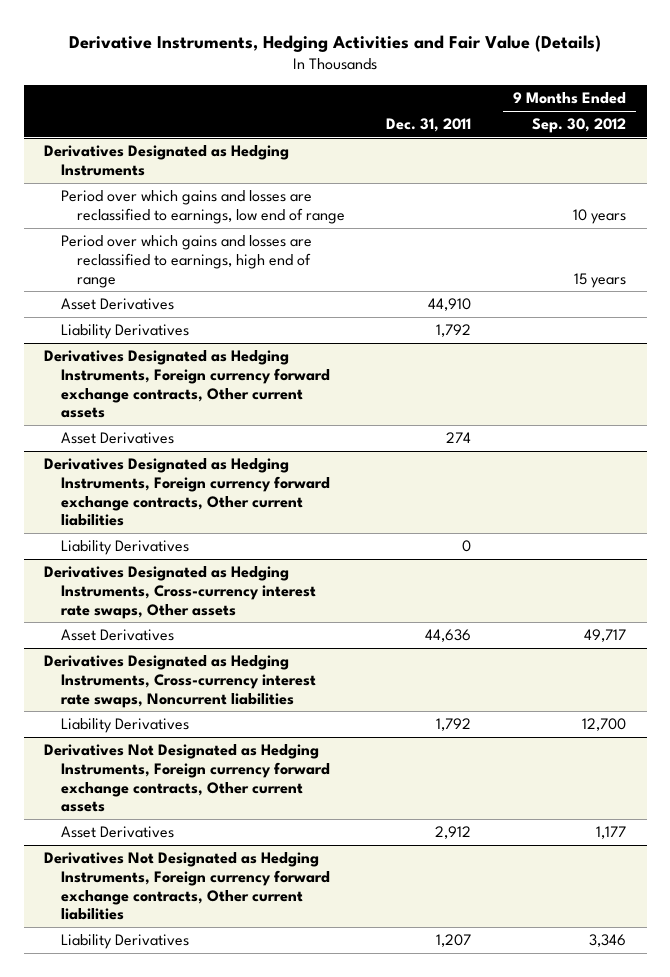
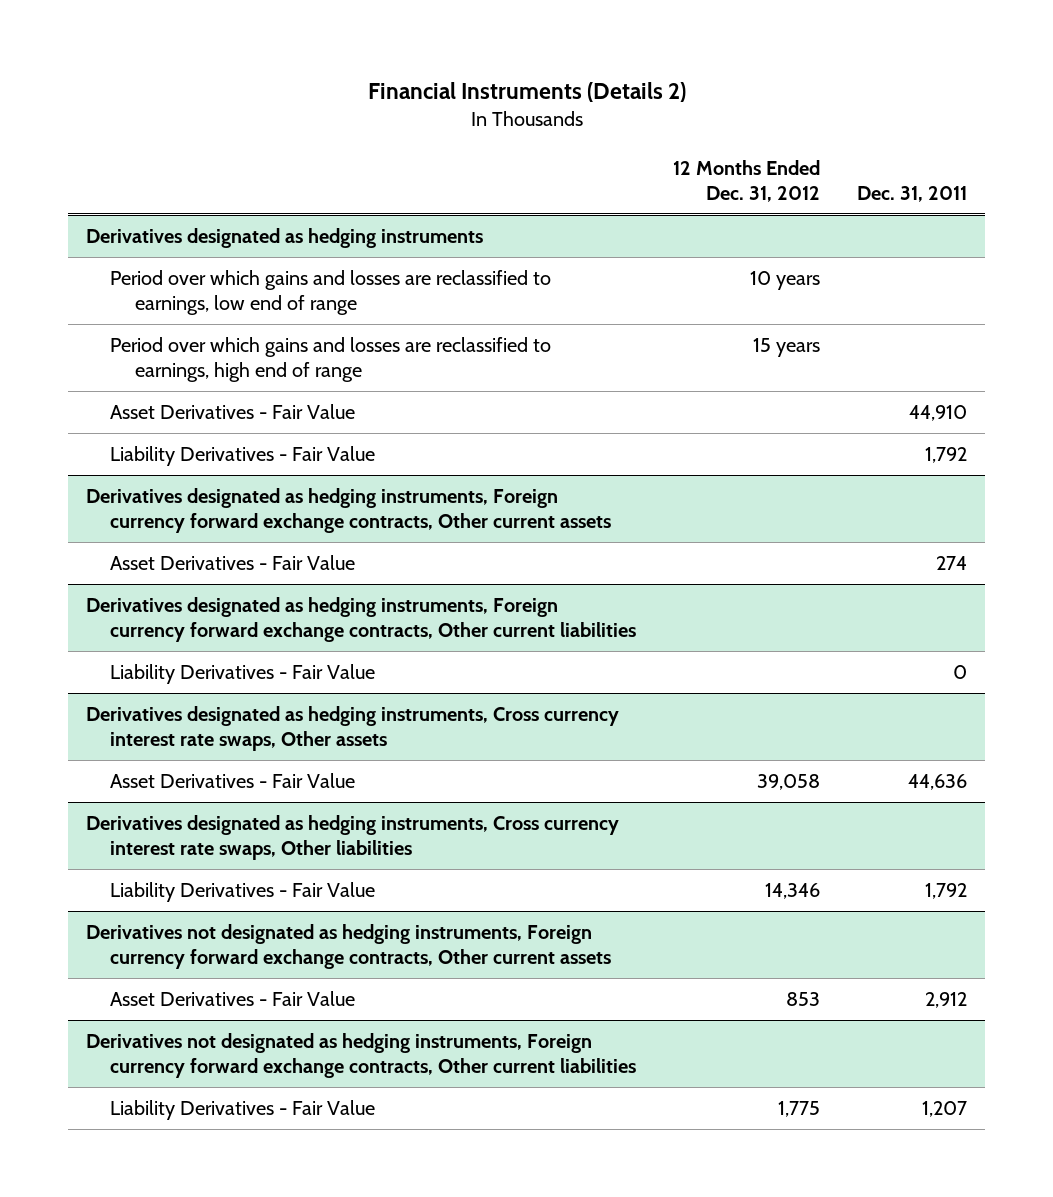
- Derivative Instruments, Hedging Activities and Fair Value (Details)
+ Financial Instruments (Details 2)
- | Dec. 31, 2011 | 9 Months Ended Sep. 30, 2012
+ | 12 Months Ended Dec. 31, 2012 | Dec. 31, 2011
- Derivatives Designated as Hedging Instruments
+ Derivatives designated as hedging instruments
- Asset Derivatives | 44,910 |
- Liability Derivatives | 1,792 |
- Derivatives Designated as Hedging Instruments, Foreign currency forward exchange contracts, Other current assets
- Asset Derivatives | 274 |
- Derivatives Designated as Hedging Instruments, Foreign currency forward exchange contracts, Other current liabilities
- Liability Derivatives | 0 |
- Derivatives Designated as Hedging Instruments, Cross-currency interest rate swaps, Other assets
- Asset Derivatives | 44,636 | 49,717
- Derivatives Designated as Hedging Instruments, Cross-currency interest rate swaps, Noncurrent liabilities
- Liability Derivatives | 1,792 | 12,700
- Derivatives Not Designated as Hedging Instruments, Foreign currency forward exchange contracts, Other current assets
- Asset Derivatives | 2,912 | 1,177
- Derivatives Not Designated as Hedging Instruments, Foreign currency forward exchange contracts, Other current liabilities
- Liability Derivatives | 1,207 | 3,346
+ Asset Derivatives - Fair Value | | 44,910
+ Liability Derivatives - Fair Value | | 1,792
+ Derivatives designated as hedging instruments, Foreign currency forward exchange contracts, Other current assets
+ Asset Derivatives - Fair Value | | 274
+ Derivatives designated as hedging instruments, Foreign currency forward exchange contracts, Other current liabilities
+ Liability Derivatives - Fair Value | | 0
+ Derivatives designated as hedging instruments, Cross currency interest rate swaps, Other assets
+ Asset Derivatives - Fair Value | 39,058 | 44,636
+ Derivatives designated as hedging instruments, Cross currency interest rate swaps, Other liabilities
+ Liability Derivatives - Fair Value | 14,346 | 1,792
+ Derivatives not designated as hedging instruments, Foreign currency forward exchange contracts, Other current assets
+ Asset Derivatives - Fair Value | 853 | 2,912
+ Derivatives not designated as hedging instruments, Foreign currency forward exchange contracts, Other current liabilities
+ Liability Derivatives - Fair Value | 1,775 | 1,207

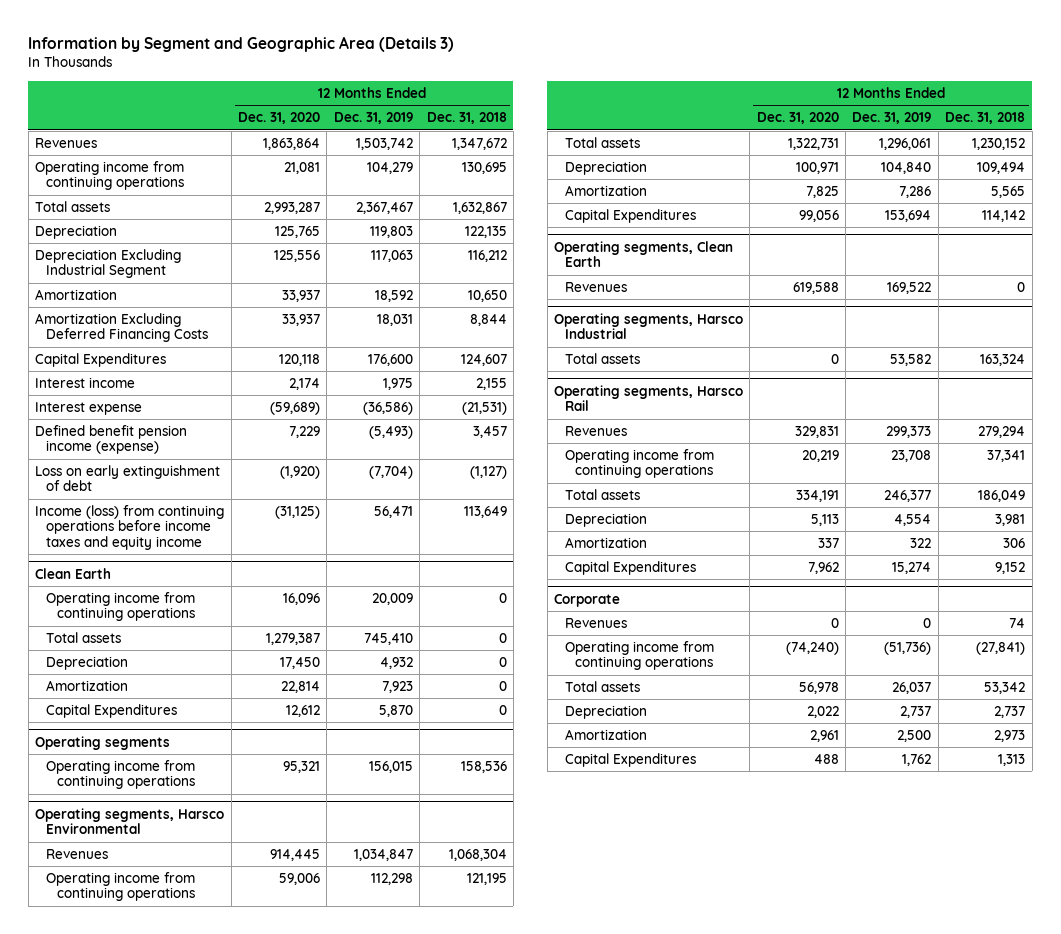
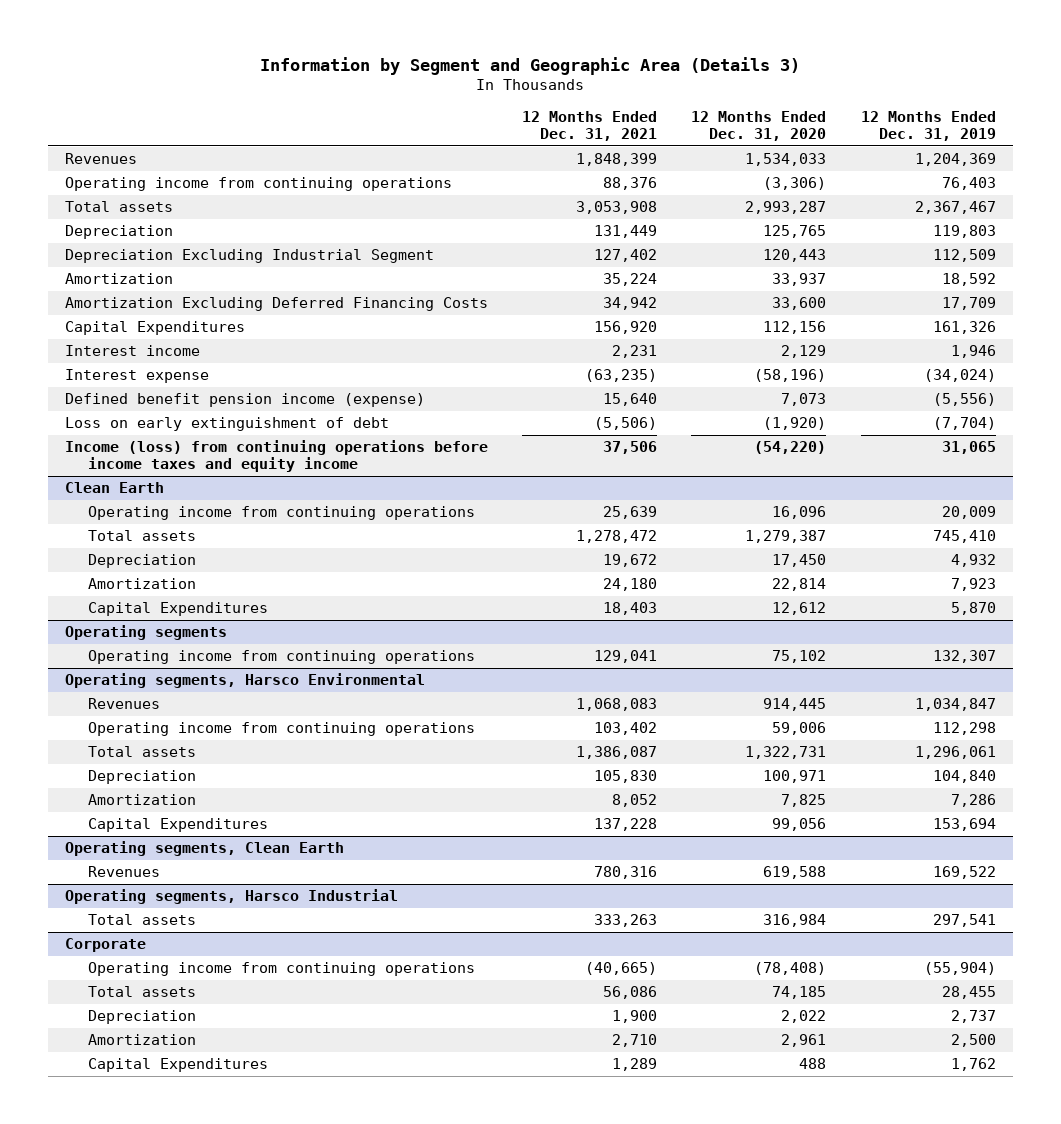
- | 12 Months Ended Dec. 31, 2020 | 12 Months Ended Dec. 31, 2019 | 12 Months Ended Dec. 31, 2018
+ | 12 Months Ended Dec. 31, 2021 | 12 Months Ended Dec. 31, 2020 | 12 Months Ended Dec. 31, 2019
- Revenues | 1,863,864 | 1,503,742 | 1,347,672
- Operating income from continuing operations | 21,081 | 104,279 | 130,695
+ Revenues | 1,848,399 | 1,534,033 | 1,204,369
+ Operating income from continuing operations | 88,376 | (3,306) | 76,403
- Depreciation Excluding Industrial Segment | 125,556 | 117,063 | 116,212
+ Depreciation Excluding Industrial Segment | 127,402 | 120,443 | 112,509
- Amortization Excluding Deferred Financing Costs | 33,937 | 18,031 | 8,844
- Capital Expenditures | 120,118 | 176,600 | 124,607
- Interest income | 2,174 | 1,975 | 2,155
- Interest expense | (59,689) | (36,586) | (21,531)
- Defined benefit pension income (expense) | 7,229 | (5,493) | 3,457
+ Amortization Excluding Deferred Financing Costs | 34,942 | 33,600 | 17,709
+ Capital Expenditures | 156,920 | 112,156 | 161,326
+ Interest income | 2,231 | 2,129 | 1,946
+ Interest expense | (63,235) | (58,196) | (34,024)
+ Defined benefit pension income (expense) | 15,640 | 7,073 | (5,556)
- Income (loss) from continuing operations before income taxes and equity income | (31,125) | 56,471 | 113,649
+ Income (loss) from continuing operations before income taxes and equity income | 37,506 | (54,220) | 31,065
@ Operating segments
- Operating income from continuing operations | 95,321 | 156,015 | 158,536
+ Operating income from continuing operations | 129,041 | 75,102 | 132,307
@ Operating segments, Harsco Industrial
- Total assets | 0 | 53,582 | 163,324
- Operating segments, Harsco Rail
- Revenues | 329,831 | 299,373 | 279,294
- Operating income from continuing operations | 20,219 | 23,708 | 37,341
- Total assets | 334,191 | 246,377 | 186,049
- Depreciation | 5,113 | 4,554 | 3,981
- Amortization | 337 | 322 | 306
- Capital Expenditures | 7,962 | 15,274 | 9,152
@ Operating segments, Harsco Industrial
+ Total assets | 333,263 | 316,984 | 297,541
@ Corporate
- Revenues | 0 | 0 | 74
- Operating income from continuing operations | (74,240) | (51,736) | (27,841)
- Total assets | 56,978 | 26,037 | 53,342
+ Operating income from continuing operations | (40,665) | (78,408) | (55,904)
+ Total assets | 56,086 | 74,185 | 28,455

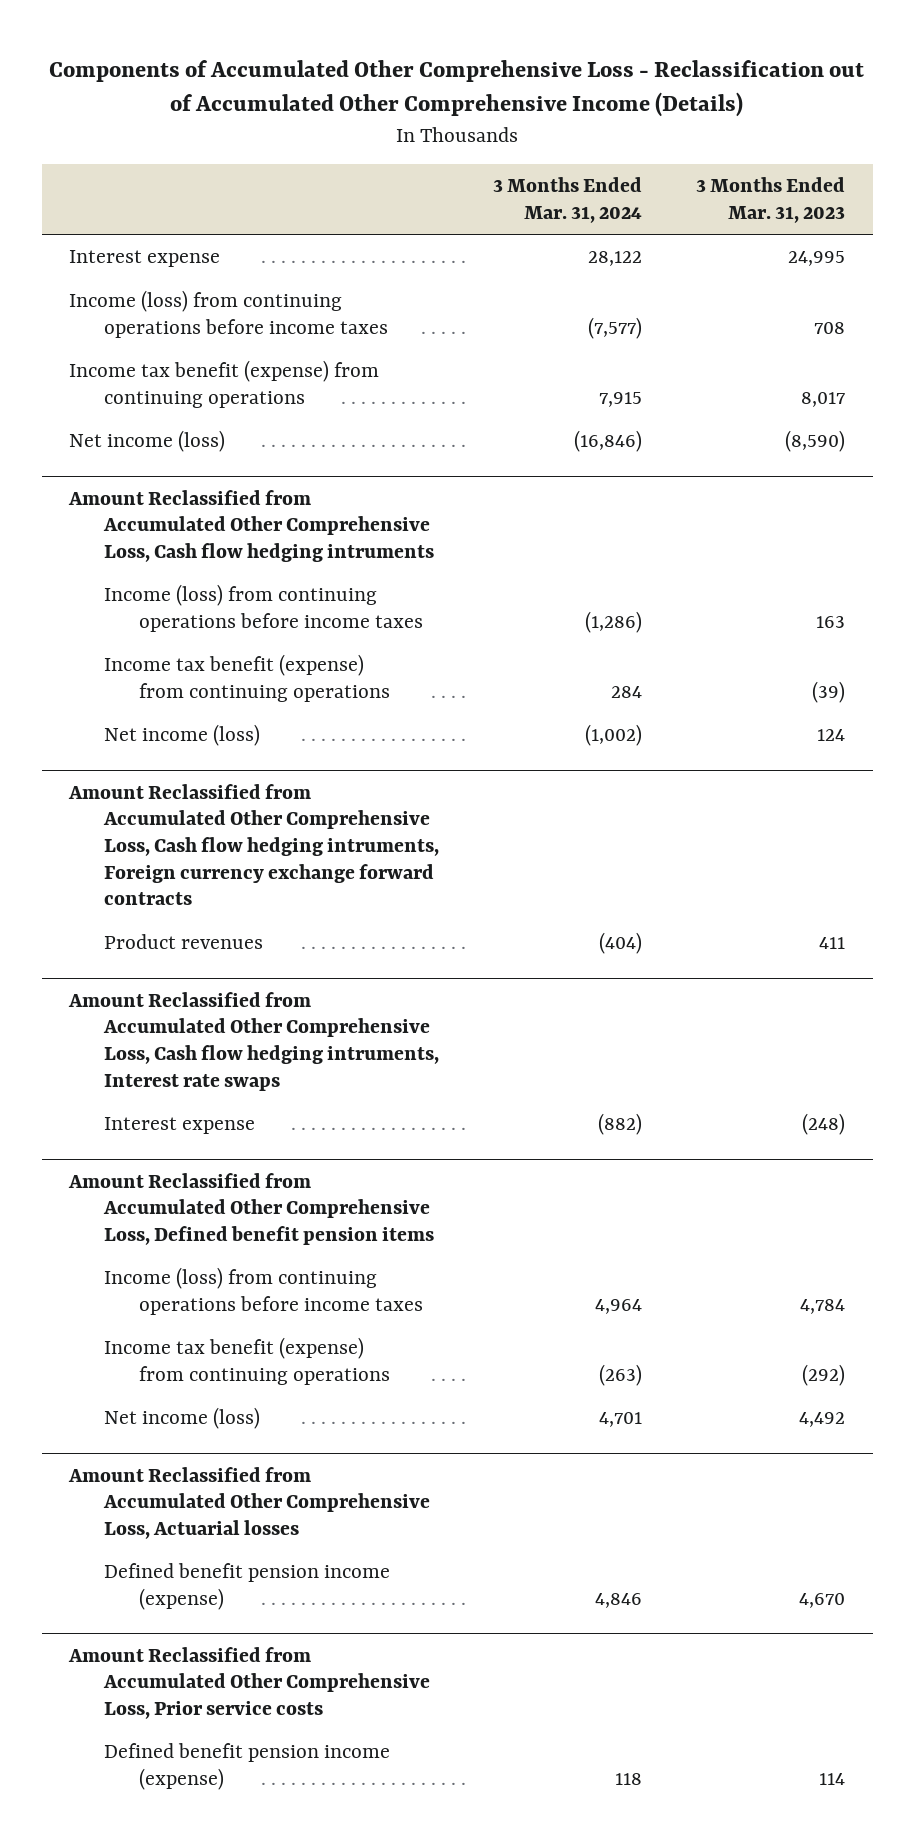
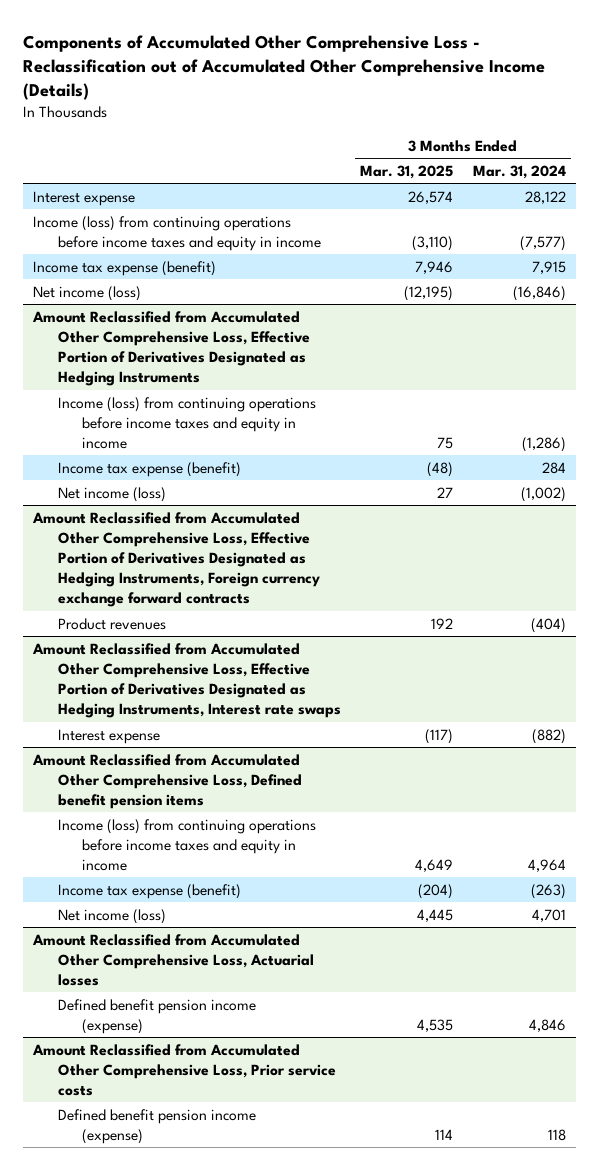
- | 3 Months Ended Mar. 31, 2024 | 3 Months Ended Mar. 31, 2023
+ | 3 Months Ended Mar. 31, 2025 | 3 Months Ended Mar. 31, 2024
- Income (loss) from continuing operations before income taxes | (7,577) | 708
- Income tax benefit (expense) from continuing operations | 7,915 | 8,017
+ Income (loss) from continuing operations before income taxes and equity in income | (3,110) | (7,577)
+ Income tax expense (benefit) | 7,946 | 7,915
- Amount Reclassified from Accumulated Other Comprehensive Loss, Cash flow hedging intruments
- Income (loss) from continuing operations before income taxes | (1,286) | 163
- Income tax benefit (expense) from continuing operations | 284 | (39)
+ Amount Reclassified from Accumulated Other Comprehensive Loss, Effective Portion of Derivatives Designated as Hedging Instruments
+ Income (loss) from continuing operations before income taxes and equity in income | 75 | (1,286)
+ Income tax expense (benefit) | (48) | 284
- Amount Reclassified from Accumulated Other Comprehensive Loss, Cash flow hedging intruments, Foreign currency exchange forward contracts
+ Amount Reclassified from Accumulated Other Comprehensive Loss, Effective Portion of Derivatives Designated as Hedging Instruments, Foreign currency exchange forward contracts
- Amount Reclassified from Accumulated Other Comprehensive Loss, Cash flow hedging intruments, Interest rate swaps
+ Amount Reclassified from Accumulated Other Comprehensive Loss, Effective Portion of Derivatives Designated as Hedging Instruments, Interest rate swaps
@ Amount Reclassified from Accumulated Other Comprehensive Loss, Defined benefit pension items
- Income (loss) from continuing operations before income taxes | 4,964 | 4,784
- Income tax benefit (expense) from continuing operations | (263) | (292)
+ Income (loss) from continuing operations before income taxes and equity in income | 4,649 | 4,964
+ Income tax expense (benefit) | (204) | (263)

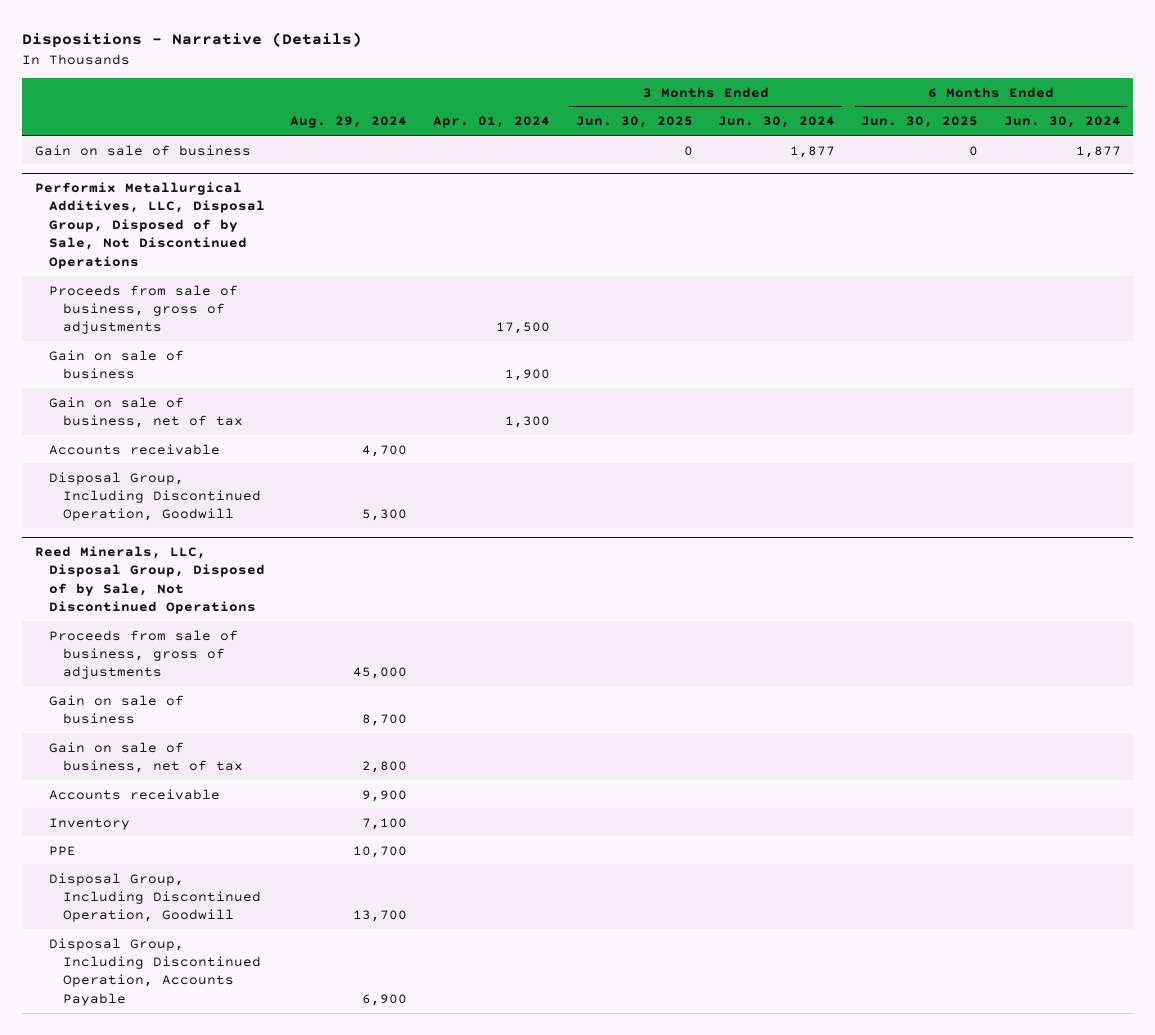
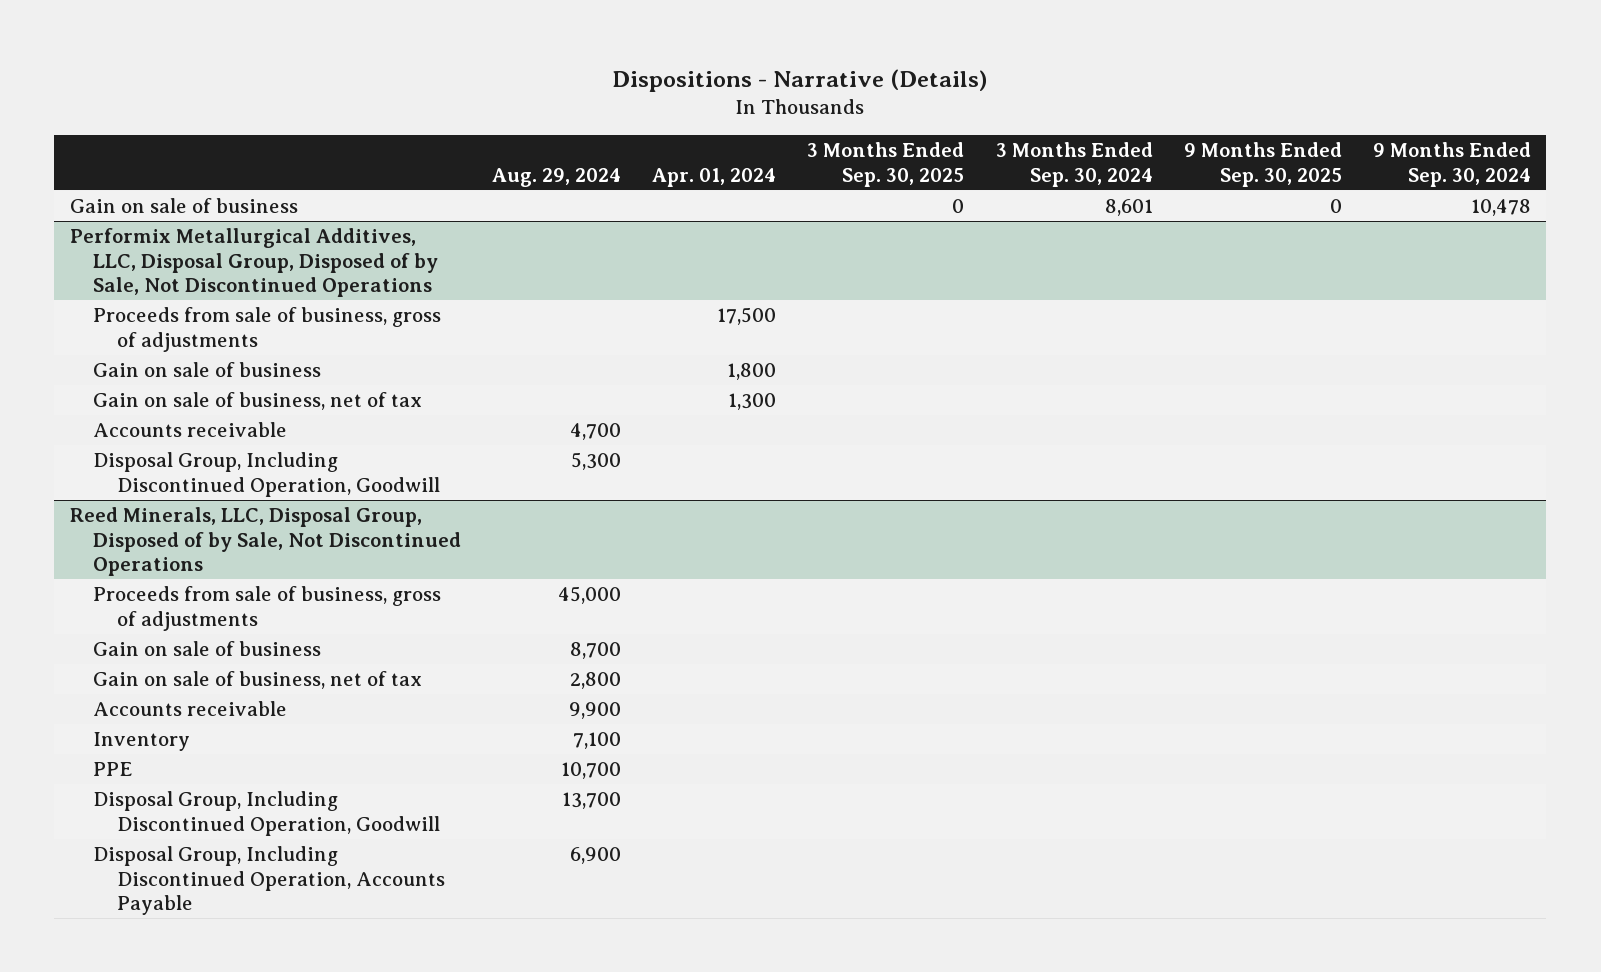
- | Aug. 29, 2024 | Apr. 01, 2024 | 3 Months Ended Jun. 30, 2025 | 3 Months Ended Jun. 30, 2024 | 6 Months Ended Jun. 30, 2025 | 6 Months Ended Jun. 30, 2024
+ | Aug. 29, 2024 | Apr. 01, 2024 | 3 Months Ended Sep. 30, 2025 | 3 Months Ended Sep. 30, 2024 | 9 Months Ended Sep. 30, 2025 | 9 Months Ended Sep. 30, 2024
@ Performix Metallurgical Additives, LLC, Disposal Group, Disposed of by Sale, Not Discontinued Operations
- Gain on sale of business | | 1,900 | | | |
+ Gain on sale of business | | 1,800 | | | |

